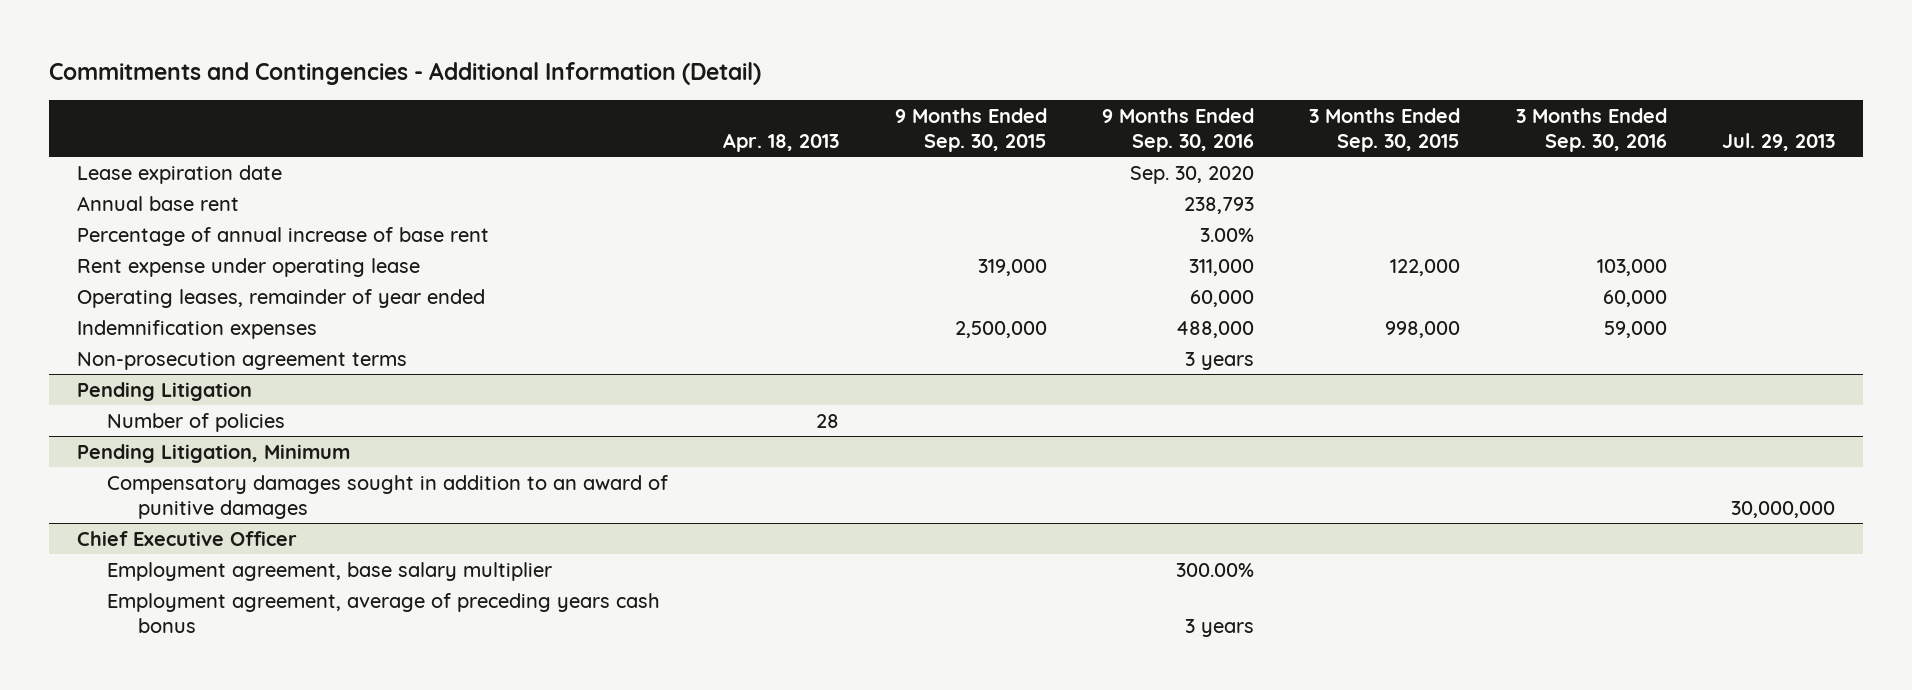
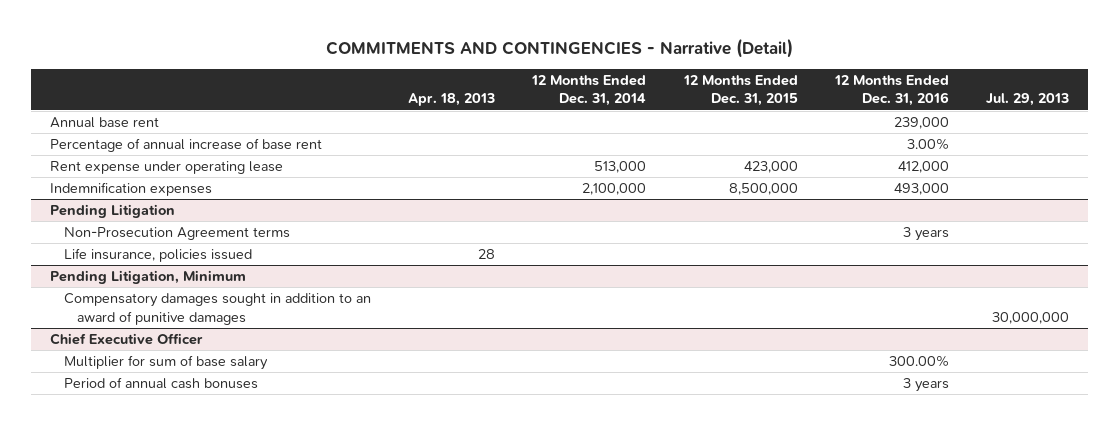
- Commitments and Contingencies - Additional Information (Detail)
+ COMMITMENTS AND CONTINGENCIES - Narrative (Detail)
- | Apr. 18, 2013 | 9 Months Ended Sep. 30, 2015 | 9 Months Ended Sep. 30, 2016 | 3 Months Ended Sep. 30, 2015 | 3 Months Ended Sep. 30, 2016 | Jul. 29, 2013
+ | Apr. 18, 2013 | 12 Months Ended Dec. 31, 2014 | 12 Months Ended Dec. 31, 2015 | 12 Months Ended Dec. 31, 2016 | Jul. 29, 2013
- Lease expiration date | | | Sep. 30, 2020 | | |
- Operating leases, remainder of year ended | | | 60,000 | | 60,000 |
- Non-prosecution agreement terms | | | 3 years | | |
@ Pending Litigation
- Number of policies | 28 | | | | |
+ Non-Prosecution Agreement terms | | | | 3 years |
+ Life insurance, policies issued | 28 | | | |
@ Chief Executive Officer
- Employment agreement, base salary multiplier | | | 300.00% | | |
- Employment agreement, average of preceding years cash bonus | | | 3 years | | |
+ Multiplier for sum of base salary | | | | 300.00% |
+ Period of annual cash bonuses | | | | 3 years |

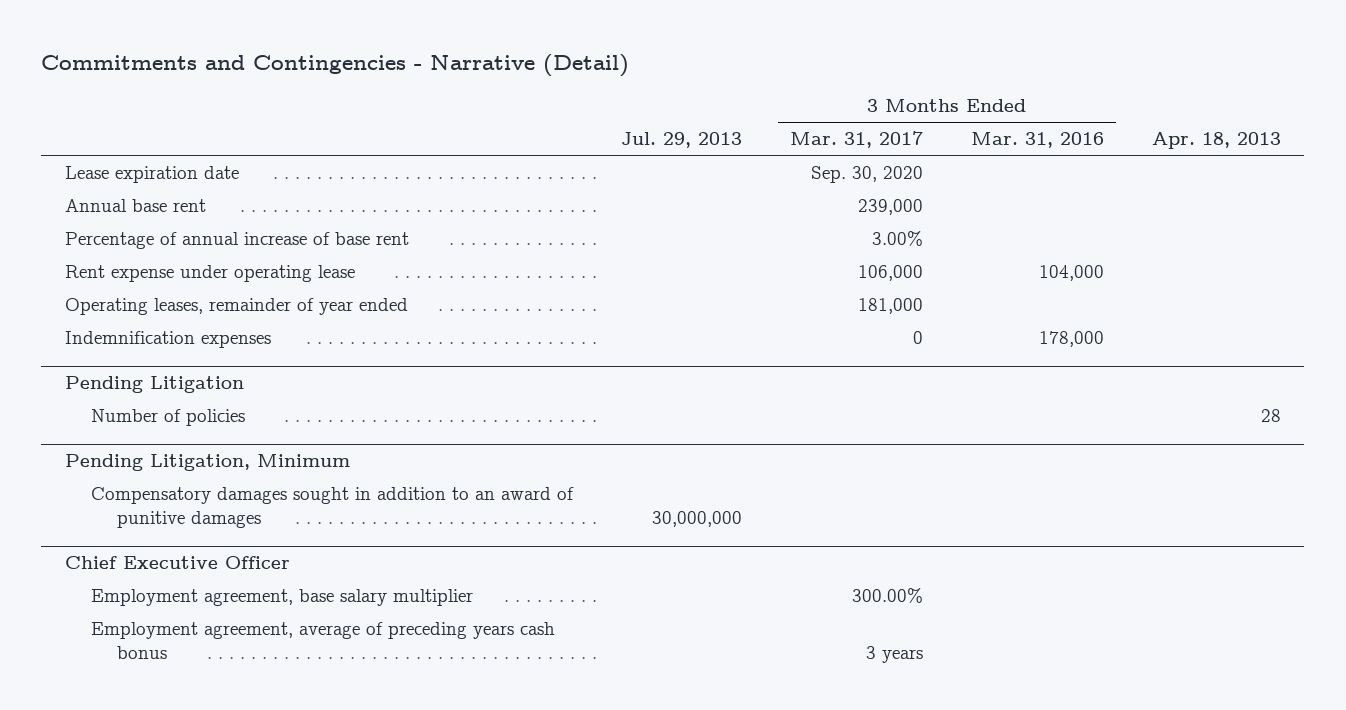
- COMMITMENTS AND CONTINGENCIES - Narrative (Detail)
+ Commitments and Contingencies - Narrative (Detail)
- | Apr. 18, 2013 | 12 Months Ended Dec. 31, 2014 | 12 Months Ended Dec. 31, 2015 | 12 Months Ended Dec. 31, 2016 | Jul. 29, 2013
+ | Jul. 29, 2013 | 3 Months Ended Mar. 31, 2017 | 3 Months Ended Mar. 31, 2016 | Apr. 18, 2013
+ Lease expiration date | | Sep. 30, 2020 | |
+ Operating leases, remainder of year ended | | 181,000 | |
@ Pending Litigation
- Non-Prosecution Agreement terms | | | | 3 years |
- Life insurance, policies issued | 28 | | | |
+ Number of policies | | | | 28
@ Chief Executive Officer
- Multiplier for sum of base salary | | | | 300.00% |
- Period of annual cash bonuses | | | | 3 years |
+ Employment agreement, base salary multiplier | | 300.00% | |
+ Employment agreement, average of preceding years cash bonus | | 3 years | |

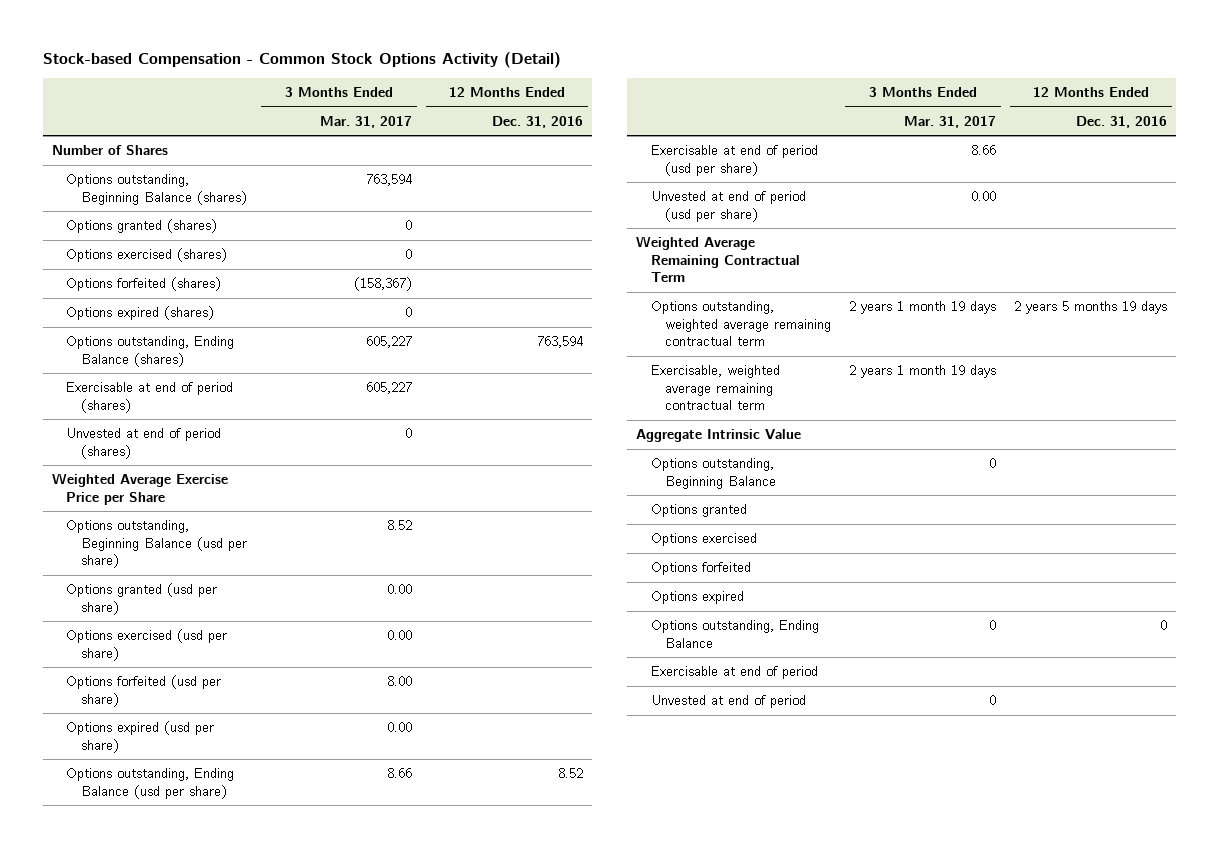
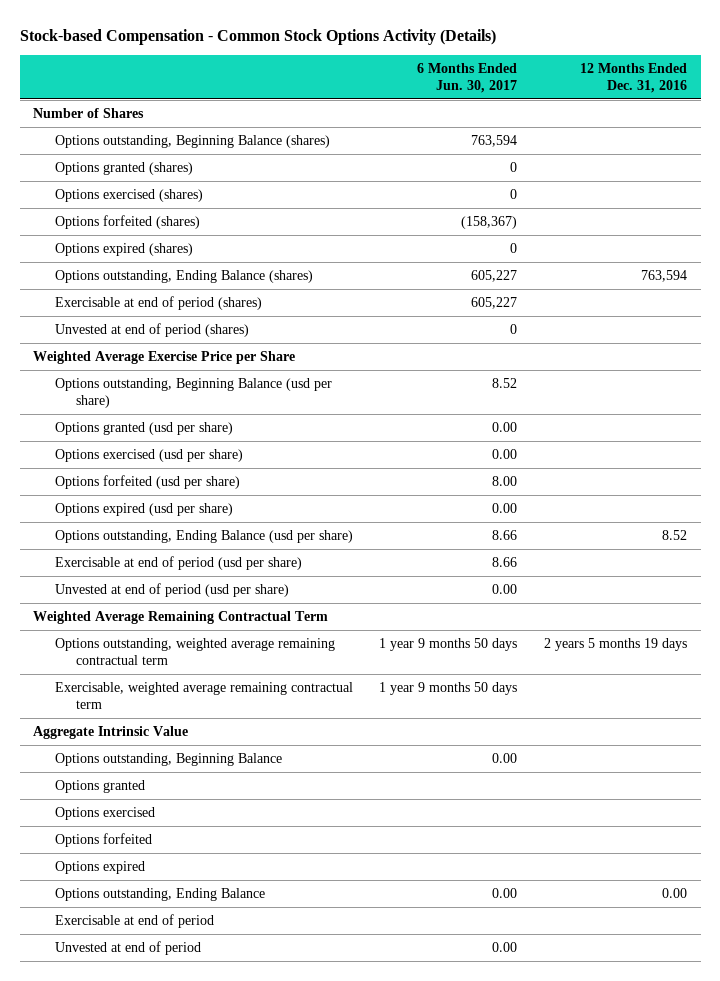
- Stock-based Compensation - Common Stock Options Activity (Detail)
+ Stock-based Compensation - Common Stock Options Activity (Details)
- | 3 Months Ended Mar. 31, 2017 | 12 Months Ended Dec. 31, 2016
+ | 6 Months Ended Jun. 30, 2017 | 12 Months Ended Dec. 31, 2016
- Options outstanding, Ending Balance | 0 | 0
+ Options outstanding, Ending Balance | 0.00 | 0.00

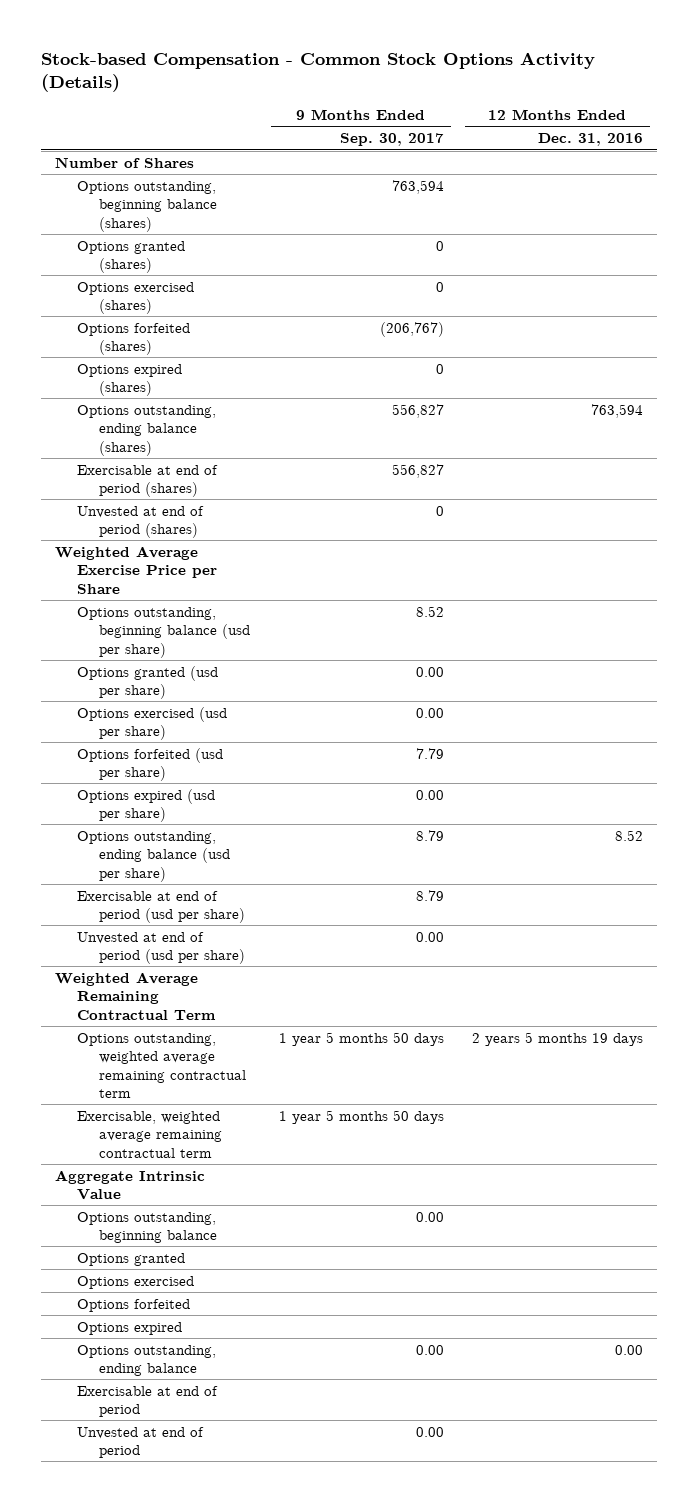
- | 6 Months Ended Jun. 30, 2017 | 12 Months Ended Dec. 31, 2016
+ | 9 Months Ended Sep. 30, 2017 | 12 Months Ended Dec. 31, 2016
- Options outstanding, Beginning Balance (shares) | 763,594 |
+ Options outstanding, beginning balance (shares) | 763,594 |
- Options outstanding, Ending Balance (shares) | 605,227 | 763,594
+ Options outstanding, ending balance (shares) | 556,827 | 763,594
- Options outstanding, Beginning Balance (usd per share) | 8.52 |
+ Options outstanding, beginning balance (usd per share) | 8.52 |
- Options outstanding, Ending Balance (usd per share) | 8.66 | 8.52
+ Options outstanding, ending balance (usd per share) | 8.79 | 8.52
- Options outstanding, Beginning Balance | 0.00 |
+ Options outstanding, beginning balance | 0.00 |
- Options outstanding, Ending Balance | 0.00 | 0.00
+ Options outstanding, ending balance | 0.00 | 0.00

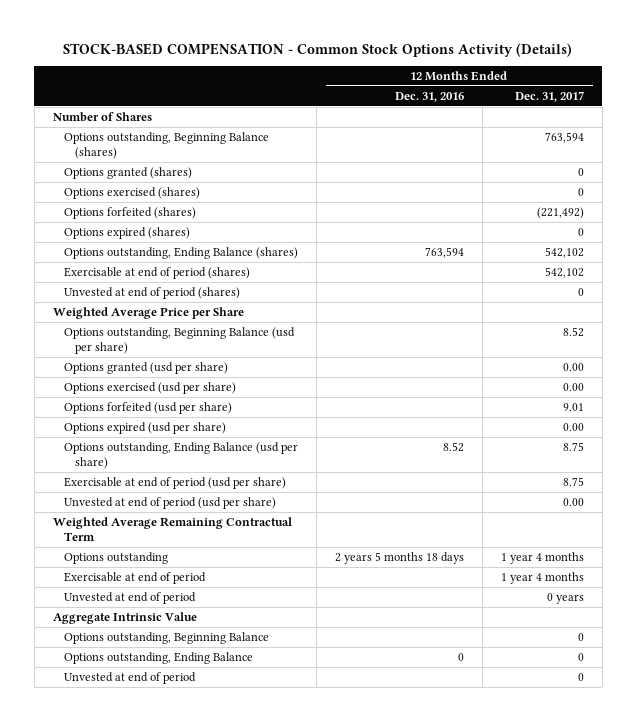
- Stock-based Compensation - Common Stock Options Activity (Details)
+ STOCK-BASED COMPENSATION - Common Stock Options Activity (Details)
- | 9 Months Ended Sep. 30, 2017 | 12 Months Ended Dec. 31, 2016
+ | 12 Months Ended Dec. 31, 2016 | 12 Months Ended Dec. 31, 2017
- Options outstanding, beginning balance (shares) | 763,594 |
+ Options outstanding, Beginning Balance (shares) | | 763,594
- Options outstanding, ending balance (shares) | 556,827 | 763,594
+ Options outstanding, Ending Balance (shares) | 763,594 | 542,102
- Weighted Average Exercise Price per Share
- Options outstanding, beginning balance (usd per share) | 8.52 |
+ Weighted Average Price per Share
+ Options outstanding, Beginning Balance (usd per share) | | 8.52
- Options outstanding, ending balance (usd per share) | 8.79 | 8.52
+ Options outstanding, Ending Balance (usd per share) | 8.52 | 8.75
- Options outstanding, weighted average remaining contractual term | 1 year 5 months 50 days | 2 years 5 months 19 days
- Exercisable, weighted average remaining contractual term | 1 year 5 months 50 days |
- Options outstanding, beginning balance | 0.00 |
- Options granted
- Options exercised
- Options forfeited
- Options expired
- Options outstanding, ending balance | 0.00 | 0.00
+ Options outstanding | 2 years 5 months 18 days | 1 year 4 months
moved down: Aggregate Intrinsic Value
+ Options outstanding, Beginning Balance | | 0
+ Options outstanding, Ending Balance | 0 | 0
+ Unvested at end of period | | 0

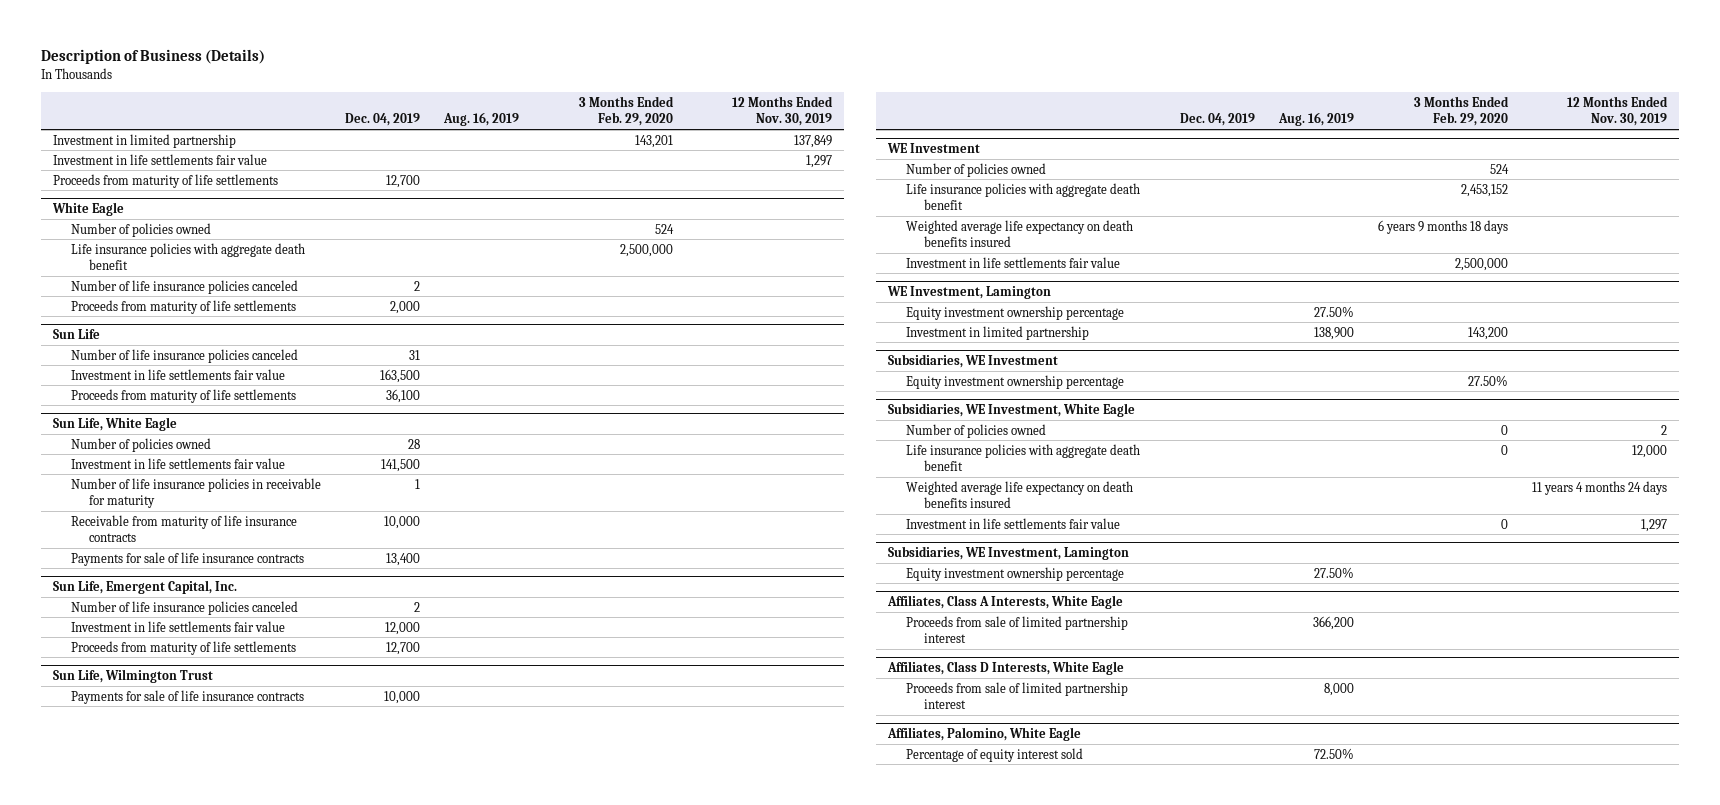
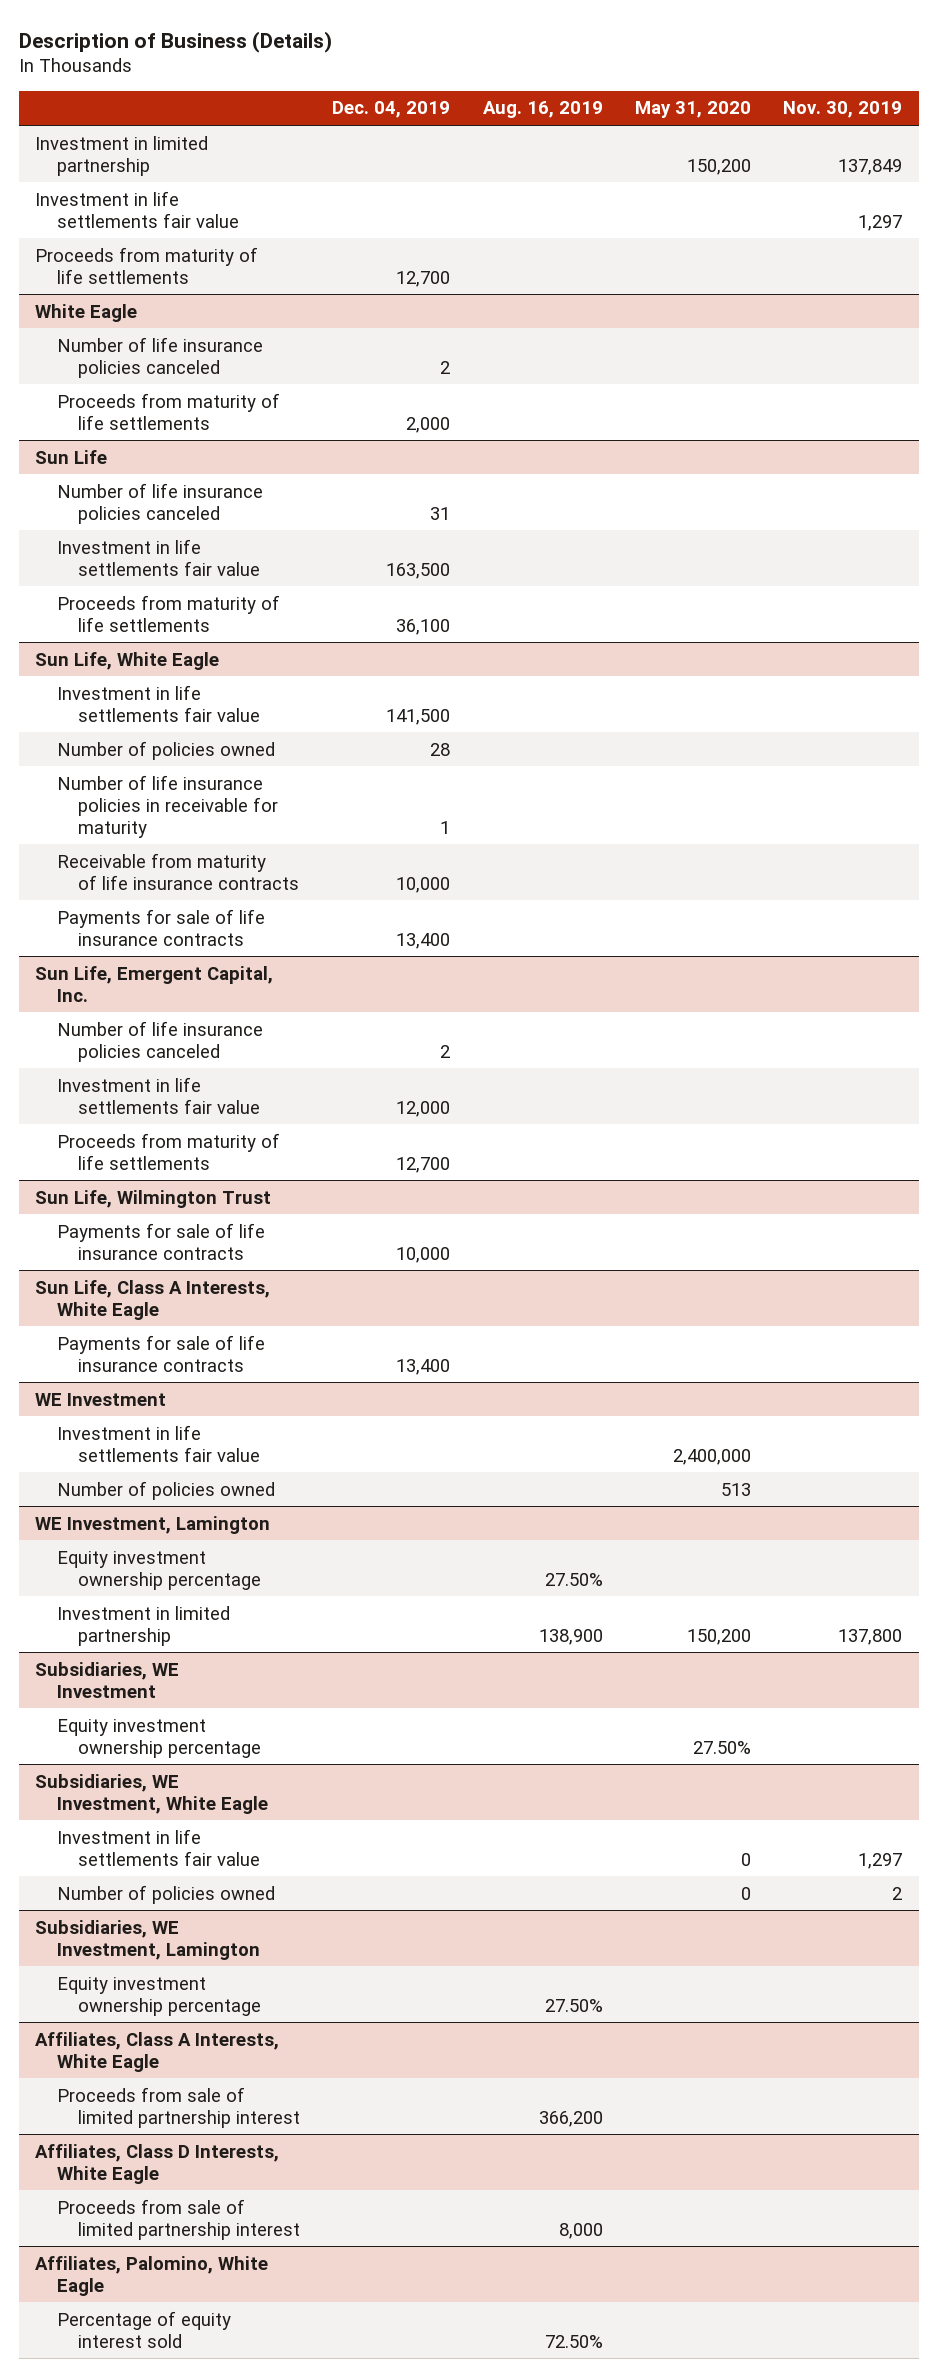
- | Dec. 04, 2019 | Aug. 16, 2019 | 3 Months Ended Feb. 29, 2020 | 12 Months Ended Nov. 30, 2019
+ | Dec. 04, 2019 | Aug. 16, 2019 | May 31, 2020 | Nov. 30, 2019
@ White Eagle
- Number of policies owned | | | 524 |
- Life insurance policies with aggregate death benefit | | | 2,500,000 |
@ Sun Life, White Eagle
moved down: Number of policies owned | 28 | | |
+ Sun Life, Class A Interests, White Eagle
+ Payments for sale of life insurance contracts | 13,400 | | |
@ WE Investment
- Life insurance policies with aggregate death benefit | | | 2,453,152 |
- Weighted average life expectancy on death benefits insured | | | 6 years 9 months 18 days |
moved down: Number of policies owned | | | 513 |
@ Subsidiaries, WE Investment, White Eagle
- Life insurance policies with aggregate death benefit | | | 0 | 12,000
- Weighted average life expectancy on death benefits insured | | | | 11 years 4 months 24 days
moved down: Number of policies owned | | | 0 | 2

